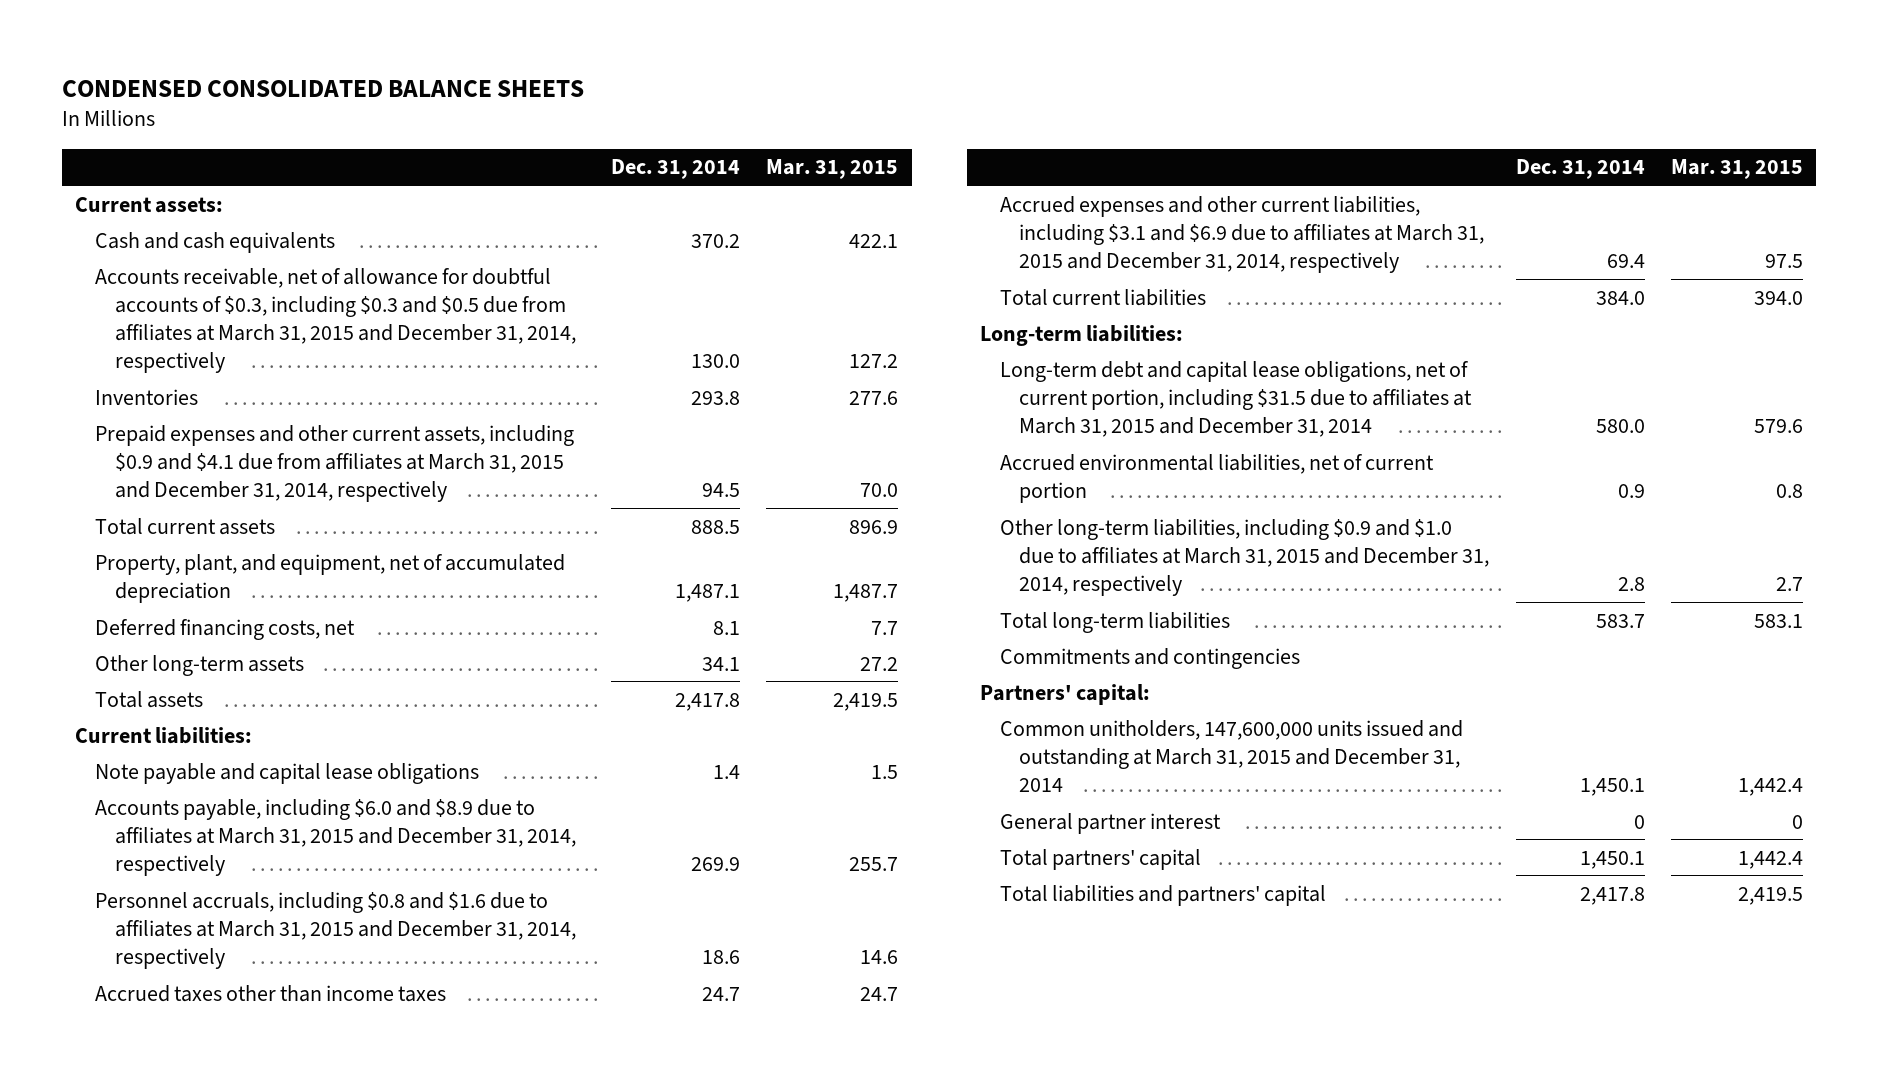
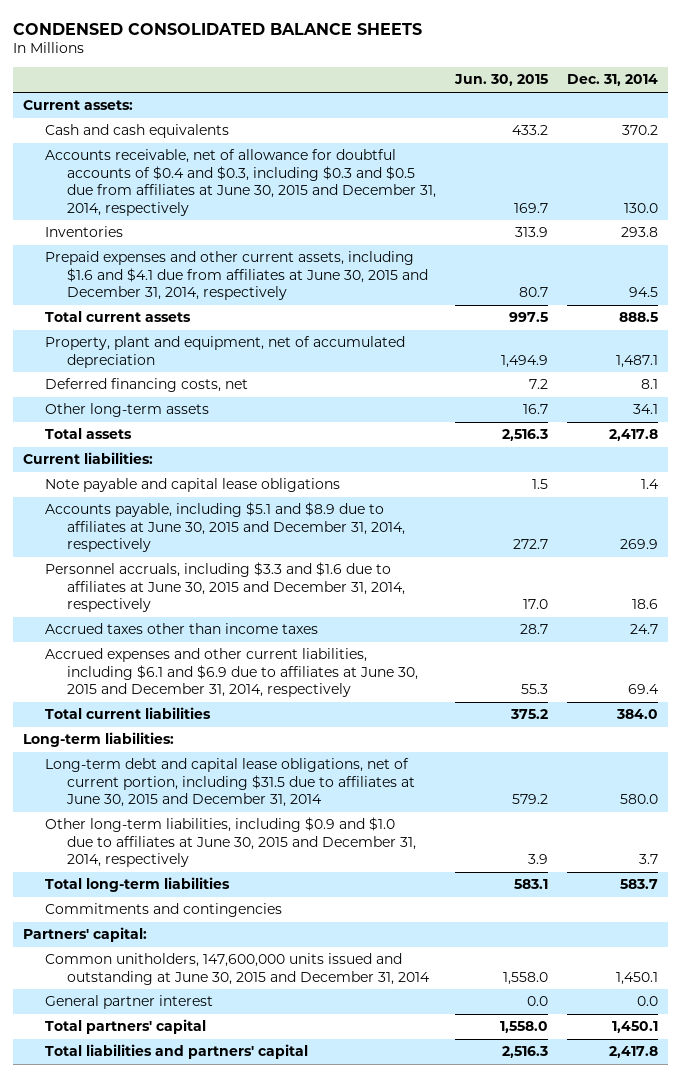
- | Dec. 31, 2014 | Mar. 31, 2015
+ | Jun. 30, 2015 | Dec. 31, 2014
- Accounts receivable, net of allowance for doubtful accounts of $0.3, including $0.3 and $0.5 due from affiliates at March 31, 2015 and December 31, 2014, respectively | 130.0 | 127.2
+ Accounts receivable, net of allowance for doubtful accounts of $0.4 and $0.3, including $0.3 and $0.5 due from affiliates at June 30, 2015 and December 31, 2014, respectively | 169.7 | 130.0
- Prepaid expenses and other current assets, including $0.9 and $4.1 due from affiliates at March 31, 2015 and December 31, 2014, respectively | 94.5 | 70.0
+ Prepaid expenses and other current assets, including $1.6 and $4.1 due from affiliates at June 30, 2015 and December 31, 2014, respectively | 80.7 | 94.5
- Property, plant, and equipment, net of accumulated depreciation | 1,487.1 | 1,487.7
+ Property, plant and equipment, net of accumulated depreciation | 1,494.9 | 1,487.1
- Accounts payable, including $6.0 and $8.9 due to affiliates at March 31, 2015 and December 31, 2014, respectively | 269.9 | 255.7
- Personnel accruals, including $0.8 and $1.6 due to affiliates at March 31, 2015 and December 31, 2014, respectively | 18.6 | 14.6
+ Accounts payable, including $5.1 and $8.9 due to affiliates at June 30, 2015 and December 31, 2014, respectively | 272.7 | 269.9
+ Personnel accruals, including $3.3 and $1.6 due to affiliates at June 30, 2015 and December 31, 2014, respectively | 17.0 | 18.6
- Accrued expenses and other current liabilities, including $3.1 and $6.9 due to affiliates at March 31, 2015 and December 31, 2014, respectively | 69.4 | 97.5
+ Accrued expenses and other current liabilities, including $6.1 and $6.9 due to affiliates at June 30, 2015 and December 31, 2014, respectively | 55.3 | 69.4
- Long-term debt and capital lease obligations, net of current portion, including $31.5 due to affiliates at March 31, 2015 and December 31, 2014 | 580.0 | 579.6
- Accrued environmental liabilities, net of current portion | 0.9 | 0.8
- Other long-term liabilities, including $0.9 and $1.0 due to affiliates at March 31, 2015 and December 31, 2014, respectively | 2.8 | 2.7
+ Long-term debt and capital lease obligations, net of current portion, including $31.5 due to affiliates at June 30, 2015 and December 31, 2014 | 579.2 | 580.0
+ Other long-term liabilities, including $0.9 and $1.0 due to affiliates at June 30, 2015 and December 31, 2014, respectively | 3.9 | 3.7
- Common unitholders, 147,600,000 units issued and outstanding at March 31, 2015 and December 31, 2014 | 1,450.1 | 1,442.4
- General partner interest | 0 | 0
+ Common unitholders, 147,600,000 units issued and outstanding at June 30, 2015 and December 31, 2014 | 1,558.0 | 1,450.1
+ General partner interest | 0.0 | 0.0

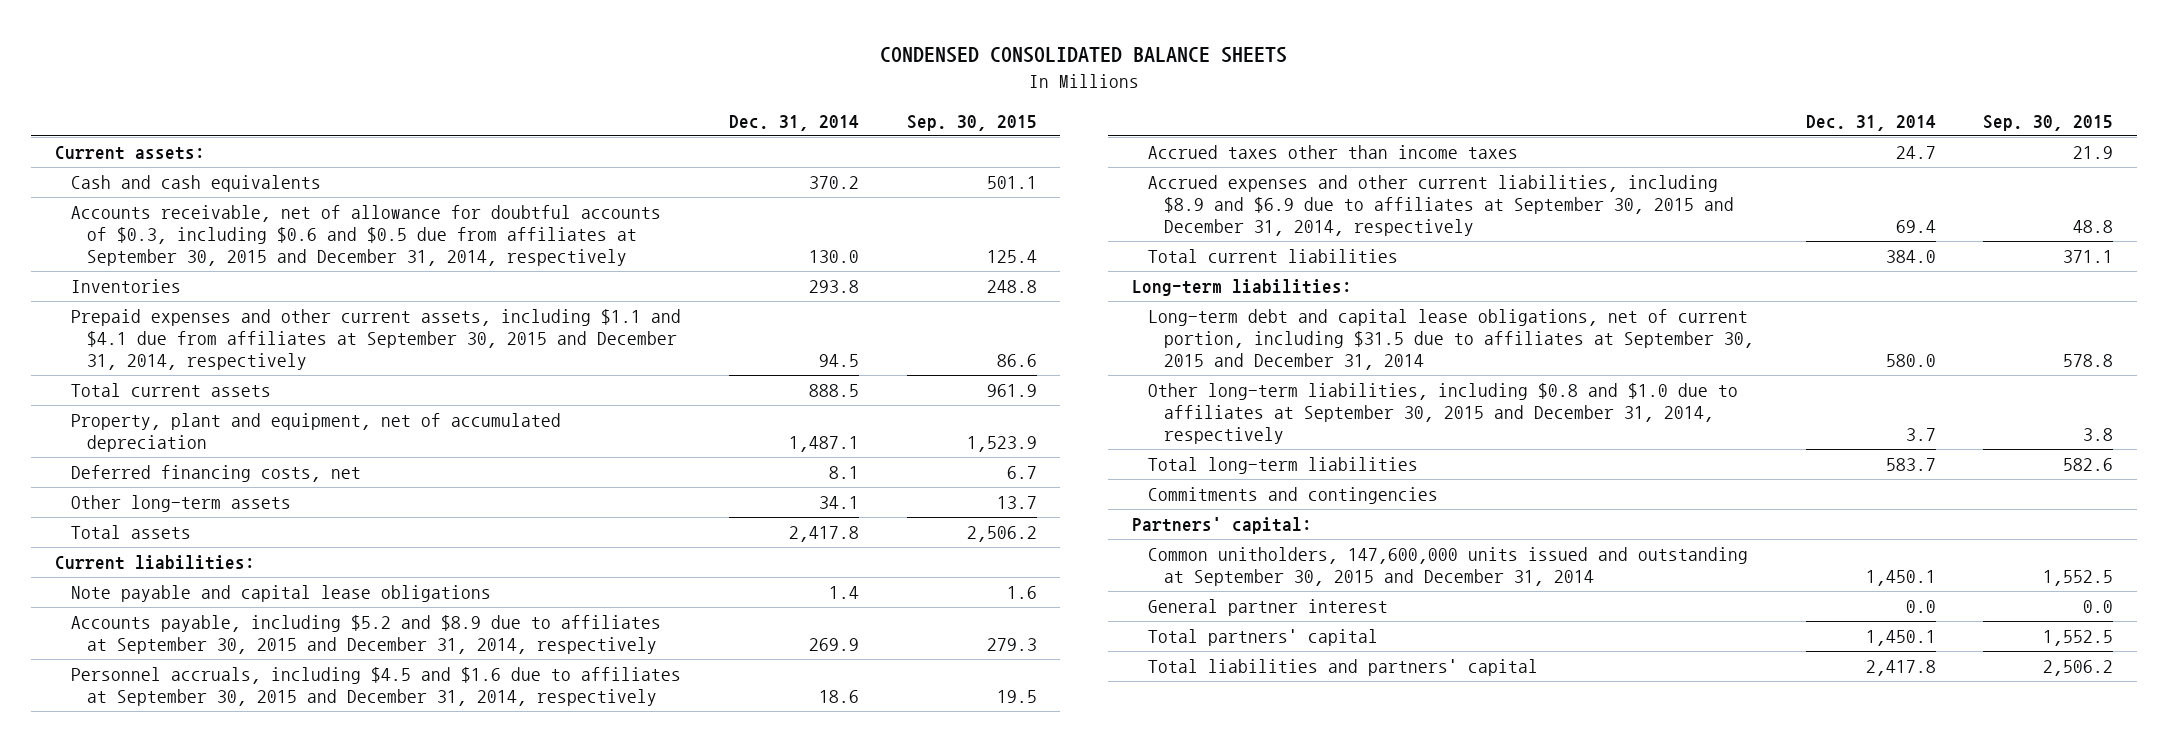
- | Jun. 30, 2015 | Dec. 31, 2014
+ | Dec. 31, 2014 | Sep. 30, 2015
- Accounts receivable, net of allowance for doubtful accounts of $0.4 and $0.3, including $0.3 and $0.5 due from affiliates at June 30, 2015 and December 31, 2014, respectively | 169.7 | 130.0
+ Accounts receivable, net of allowance for doubtful accounts of $0.3, including $0.6 and $0.5 due from affiliates at September 30, 2015 and December 31, 2014, respectively | 130.0 | 125.4
- Prepaid expenses and other current assets, including $1.6 and $4.1 due from affiliates at June 30, 2015 and December 31, 2014, respectively | 80.7 | 94.5
+ Prepaid expenses and other current assets, including $1.1 and $4.1 due from affiliates at September 30, 2015 and December 31, 2014, respectively | 94.5 | 86.6
- Accounts payable, including $5.1 and $8.9 due to affiliates at June 30, 2015 and December 31, 2014, respectively | 272.7 | 269.9
- Personnel accruals, including $3.3 and $1.6 due to affiliates at June 30, 2015 and December 31, 2014, respectively | 17.0 | 18.6
+ Accounts payable, including $5.2 and $8.9 due to affiliates at September 30, 2015 and December 31, 2014, respectively | 269.9 | 279.3
+ Personnel accruals, including $4.5 and $1.6 due to affiliates at September 30, 2015 and December 31, 2014, respectively | 18.6 | 19.5
- Accrued expenses and other current liabilities, including $6.1 and $6.9 due to affiliates at June 30, 2015 and December 31, 2014, respectively | 55.3 | 69.4
+ Accrued expenses and other current liabilities, including $8.9 and $6.9 due to affiliates at September 30, 2015 and December 31, 2014, respectively | 69.4 | 48.8
- Long-term debt and capital lease obligations, net of current portion, including $31.5 due to affiliates at June 30, 2015 and December 31, 2014 | 579.2 | 580.0
- Other long-term liabilities, including $0.9 and $1.0 due to affiliates at June 30, 2015 and December 31, 2014, respectively | 3.9 | 3.7
+ Long-term debt and capital lease obligations, net of current portion, including $31.5 due to affiliates at September 30, 2015 and December 31, 2014 | 580.0 | 578.8
+ Other long-term liabilities, including $0.8 and $1.0 due to affiliates at September 30, 2015 and December 31, 2014, respectively | 3.7 | 3.8
- Common unitholders, 147,600,000 units issued and outstanding at June 30, 2015 and December 31, 2014 | 1,558.0 | 1,450.1
+ Common unitholders, 147,600,000 units issued and outstanding at September 30, 2015 and December 31, 2014 | 1,450.1 | 1,552.5

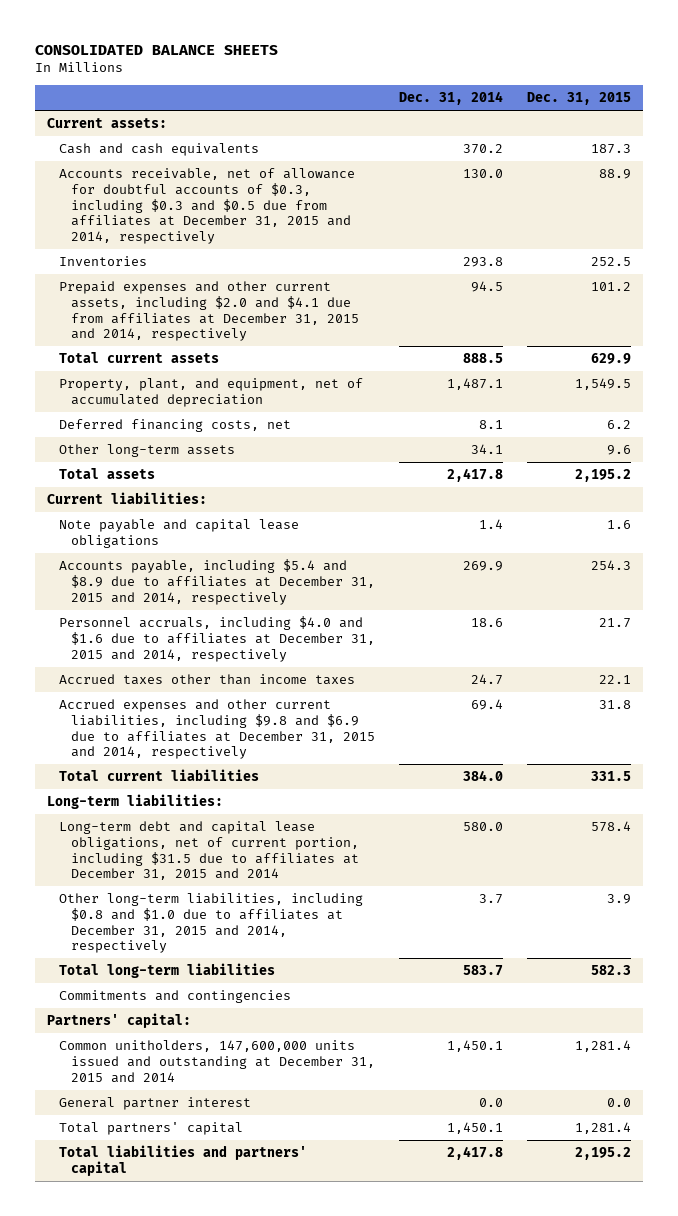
- CONDENSED CONSOLIDATED BALANCE SHEETS
+ CONSOLIDATED BALANCE SHEETS
- | Dec. 31, 2014 | Sep. 30, 2015
+ | Dec. 31, 2014 | Dec. 31, 2015
- Accounts receivable, net of allowance for doubtful accounts of $0.3, including $0.6 and $0.5 due from affiliates at September 30, 2015 and December 31, 2014, respectively | 130.0 | 125.4
+ Accounts receivable, net of allowance for doubtful accounts of $0.3, including $0.3 and $0.5 due from affiliates at December 31, 2015 and 2014, respectively | 130.0 | 88.9
- Prepaid expenses and other current assets, including $1.1 and $4.1 due from affiliates at September 30, 2015 and December 31, 2014, respectively | 94.5 | 86.6
+ Prepaid expenses and other current assets, including $2.0 and $4.1 due from affiliates at December 31, 2015 and 2014, respectively | 94.5 | 101.2
- Property, plant and equipment, net of accumulated depreciation | 1,487.1 | 1,523.9
+ Property, plant, and equipment, net of accumulated depreciation | 1,487.1 | 1,549.5
- Accounts payable, including $5.2 and $8.9 due to affiliates at September 30, 2015 and December 31, 2014, respectively | 269.9 | 279.3
- Personnel accruals, including $4.5 and $1.6 due to affiliates at September 30, 2015 and December 31, 2014, respectively | 18.6 | 19.5
+ Accounts payable, including $5.4 and $8.9 due to affiliates at December 31, 2015 and 2014, respectively | 269.9 | 254.3
+ Personnel accruals, including $4.0 and $1.6 due to affiliates at December 31, 2015 and 2014, respectively | 18.6 | 21.7
- Accrued expenses and other current liabilities, including $8.9 and $6.9 due to affiliates at September 30, 2015 and December 31, 2014, respectively | 69.4 | 48.8
+ Accrued expenses and other current liabilities, including $9.8 and $6.9 due to affiliates at December 31, 2015 and 2014, respectively | 69.4 | 31.8
- Long-term debt and capital lease obligations, net of current portion, including $31.5 due to affiliates at September 30, 2015 and December 31, 2014 | 580.0 | 578.8
- Other long-term liabilities, including $0.8 and $1.0 due to affiliates at September 30, 2015 and December 31, 2014, respectively | 3.7 | 3.8
+ Long-term debt and capital lease obligations, net of current portion, including $31.5 due to affiliates at December 31, 2015 and 2014 | 580.0 | 578.4
+ Other long-term liabilities, including $0.8 and $1.0 due to affiliates at December 31, 2015 and 2014, respectively | 3.7 | 3.9
- Common unitholders, 147,600,000 units issued and outstanding at September 30, 2015 and December 31, 2014 | 1,450.1 | 1,552.5
+ Common unitholders, 147,600,000 units issued and outstanding at December 31, 2015 and 2014 | 1,450.1 | 1,281.4

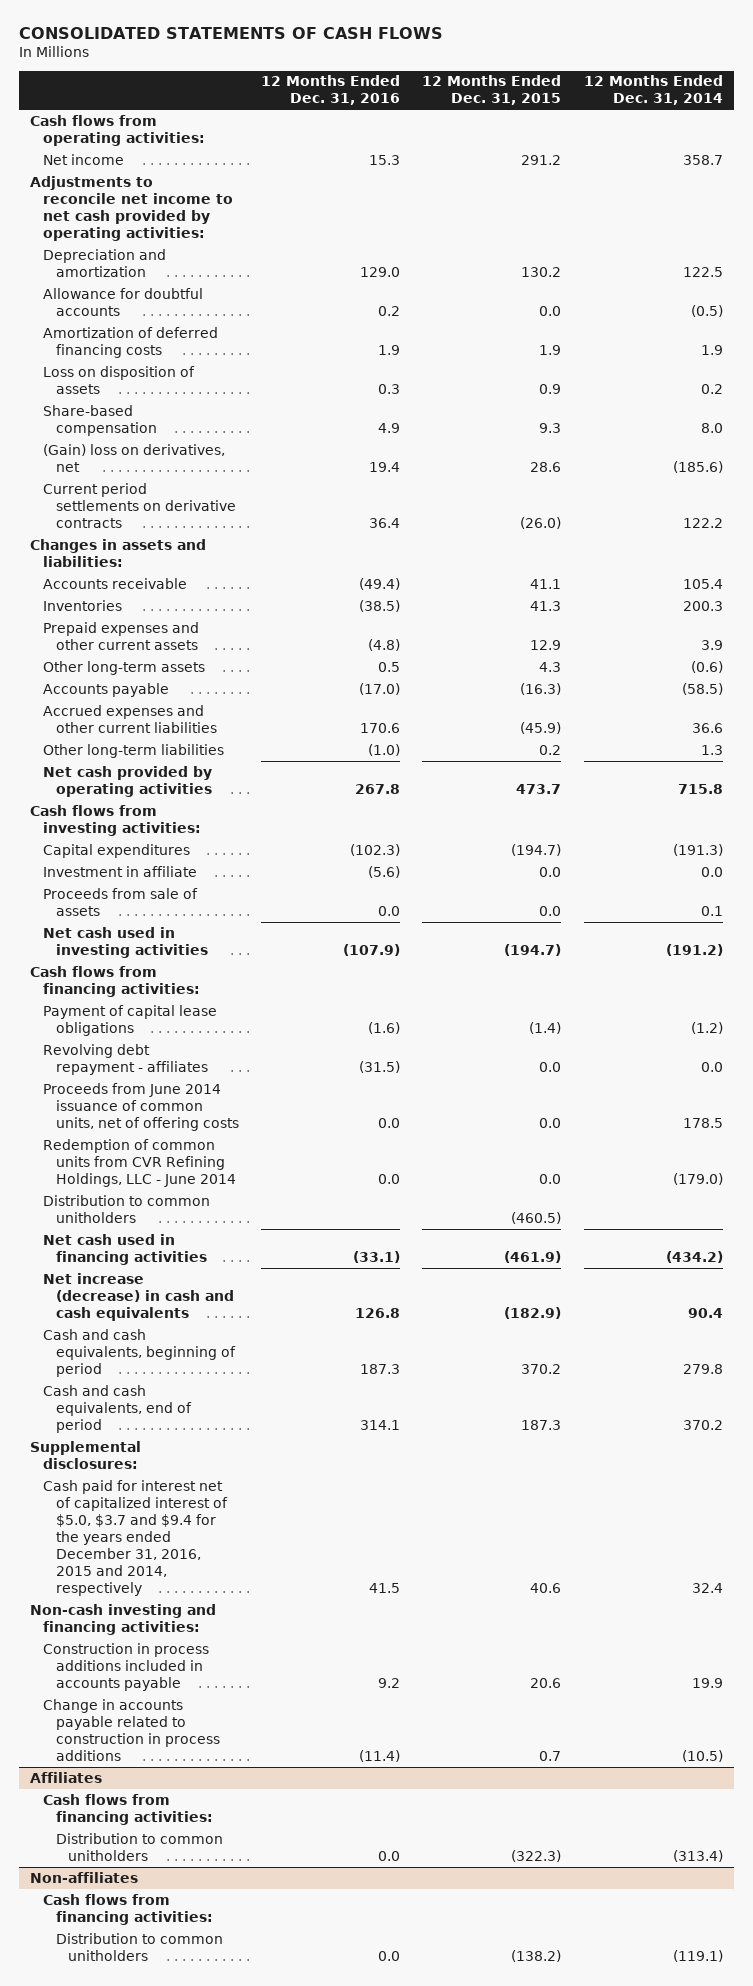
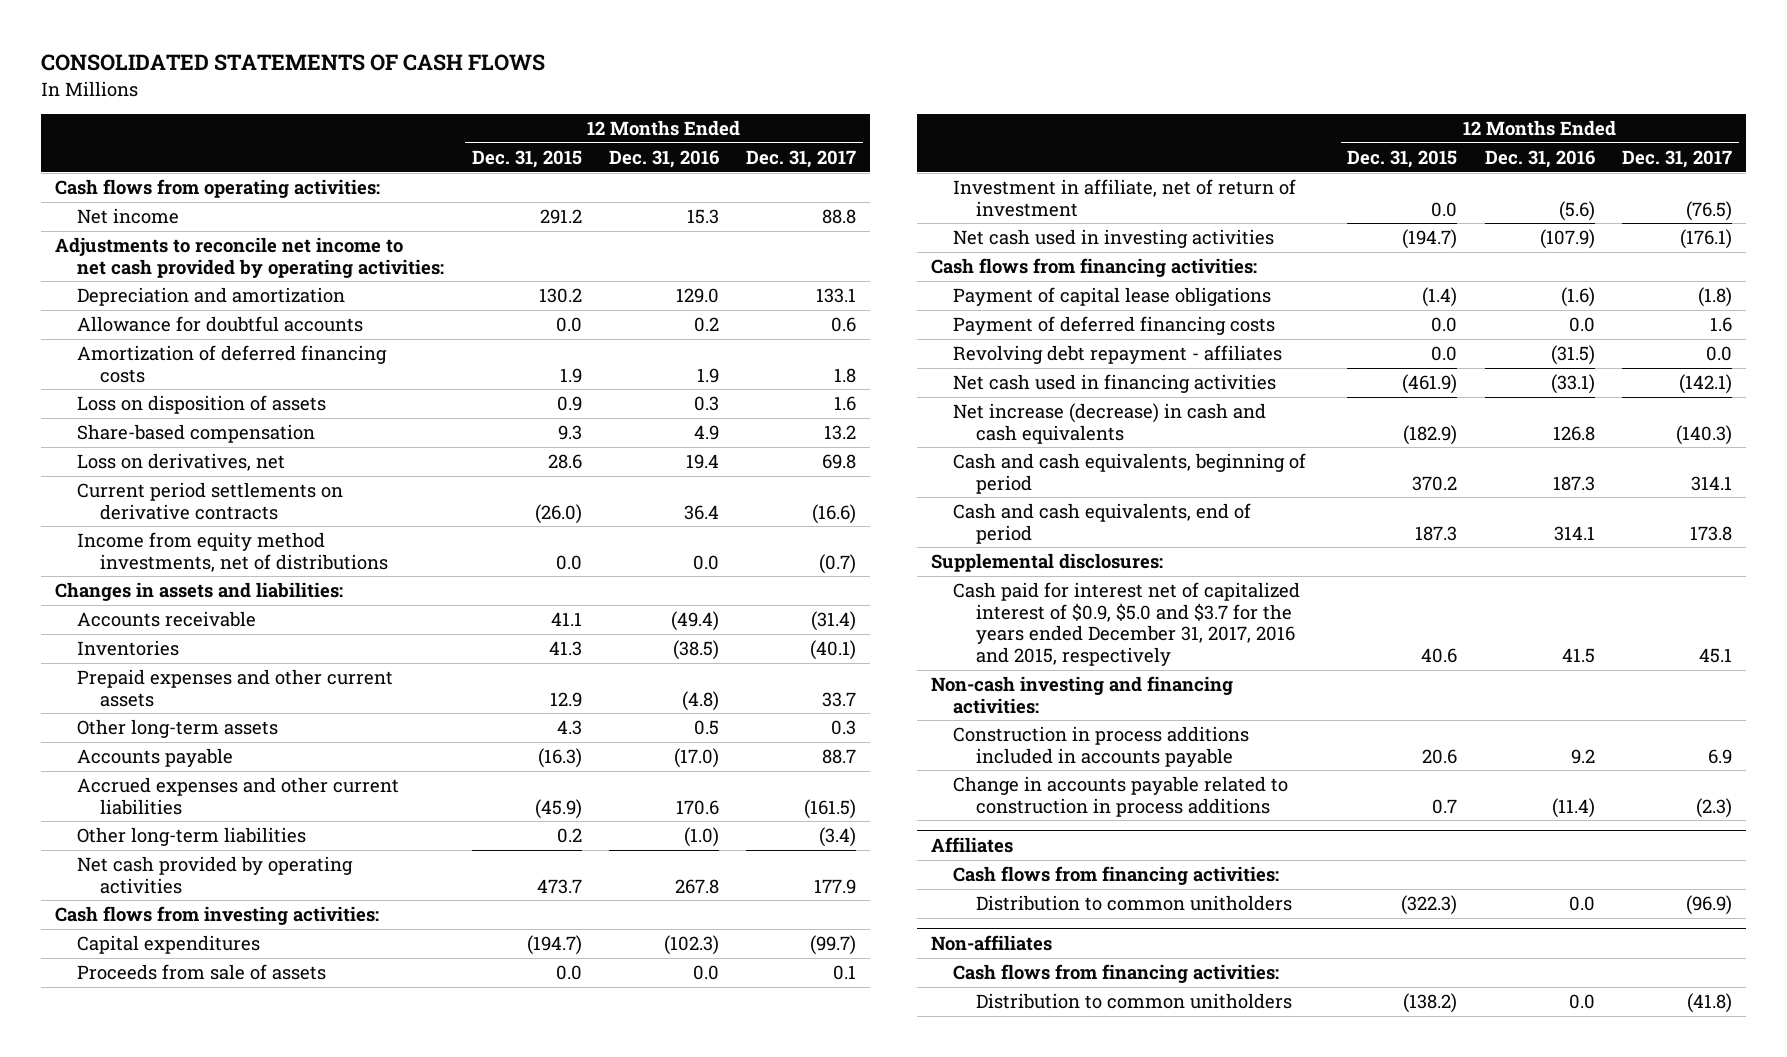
- | 12 Months Ended Dec. 31, 2016 | 12 Months Ended Dec. 31, 2015 | 12 Months Ended Dec. 31, 2014
+ | 12 Months Ended Dec. 31, 2015 | 12 Months Ended Dec. 31, 2016 | 12 Months Ended Dec. 31, 2017
- (Gain) loss on derivatives, net | 19.4 | 28.6 | (185.6)
+ Loss on derivatives, net | 28.6 | 19.4 | 69.8
+ Income from equity method investments, net of distributions | 0.0 | 0.0 | (0.7)
- Investment in affiliate | (5.6) | 0.0 | 0.0
+ Investment in affiliate, net of return of investment | 0.0 | (5.6) | (76.5)
+ Payment of deferred financing costs | 0.0 | 0.0 | 1.6
- Proceeds from June 2014 issuance of common units, net of offering costs | 0.0 | 0.0 | 178.5
- Redemption of common units from CVR Refining Holdings, LLC - June 2014 | 0.0 | 0.0 | (179.0)
- Distribution to common unitholders | | (460.5) |
- Cash paid for interest net of capitalized interest of $5.0, $3.7 and $9.4 for the years ended December 31, 2016, 2015 and 2014, respectively | 41.5 | 40.6 | 32.4
+ Cash paid for interest net of capitalized interest of $0.9, $5.0 and $3.7 for the years ended December 31, 2017, 2016 and 2015, respectively | 40.6 | 41.5 | 45.1

